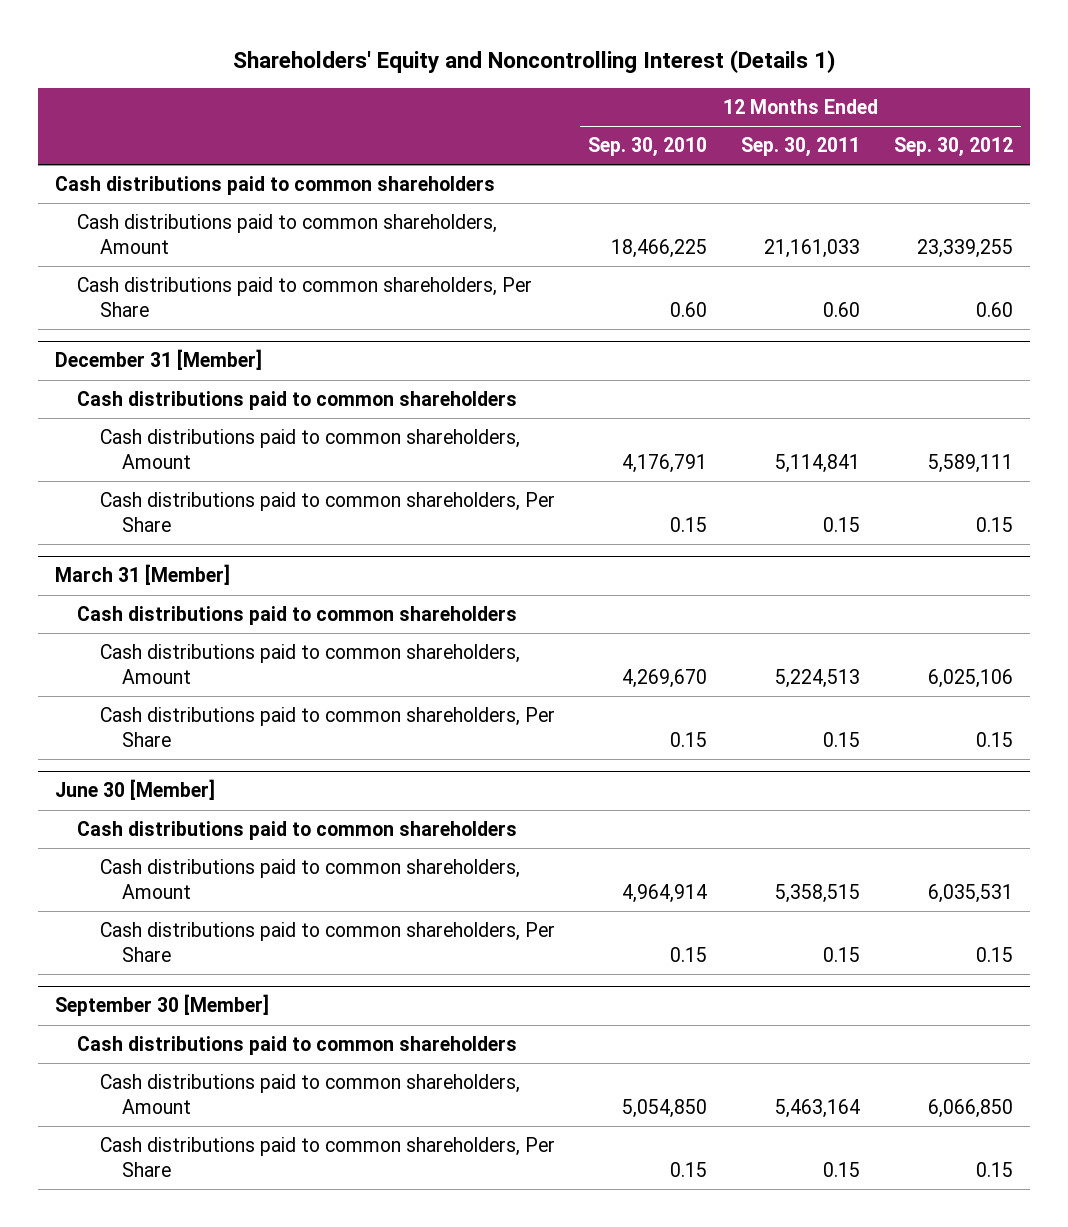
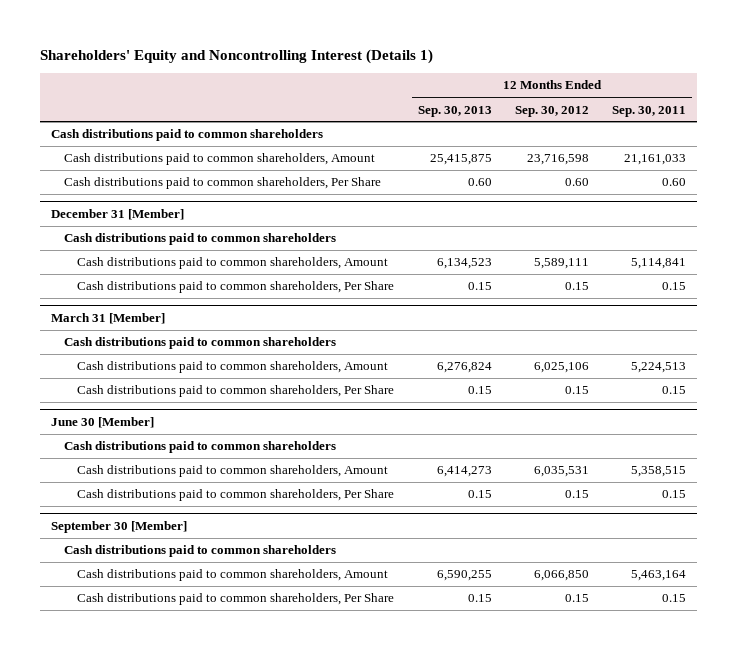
- | 12 Months Ended Sep. 30, 2010 | 12 Months Ended Sep. 30, 2011 | 12 Months Ended Sep. 30, 2012
+ | 12 Months Ended Sep. 30, 2013 | 12 Months Ended Sep. 30, 2012 | 12 Months Ended Sep. 30, 2011
- Cash distributions paid to common shareholders, Amount | 18,466,225 | 21,161,033 | 23,339,255
+ Cash distributions paid to common shareholders, Amount | 25,415,875 | 23,716,598 | 21,161,033

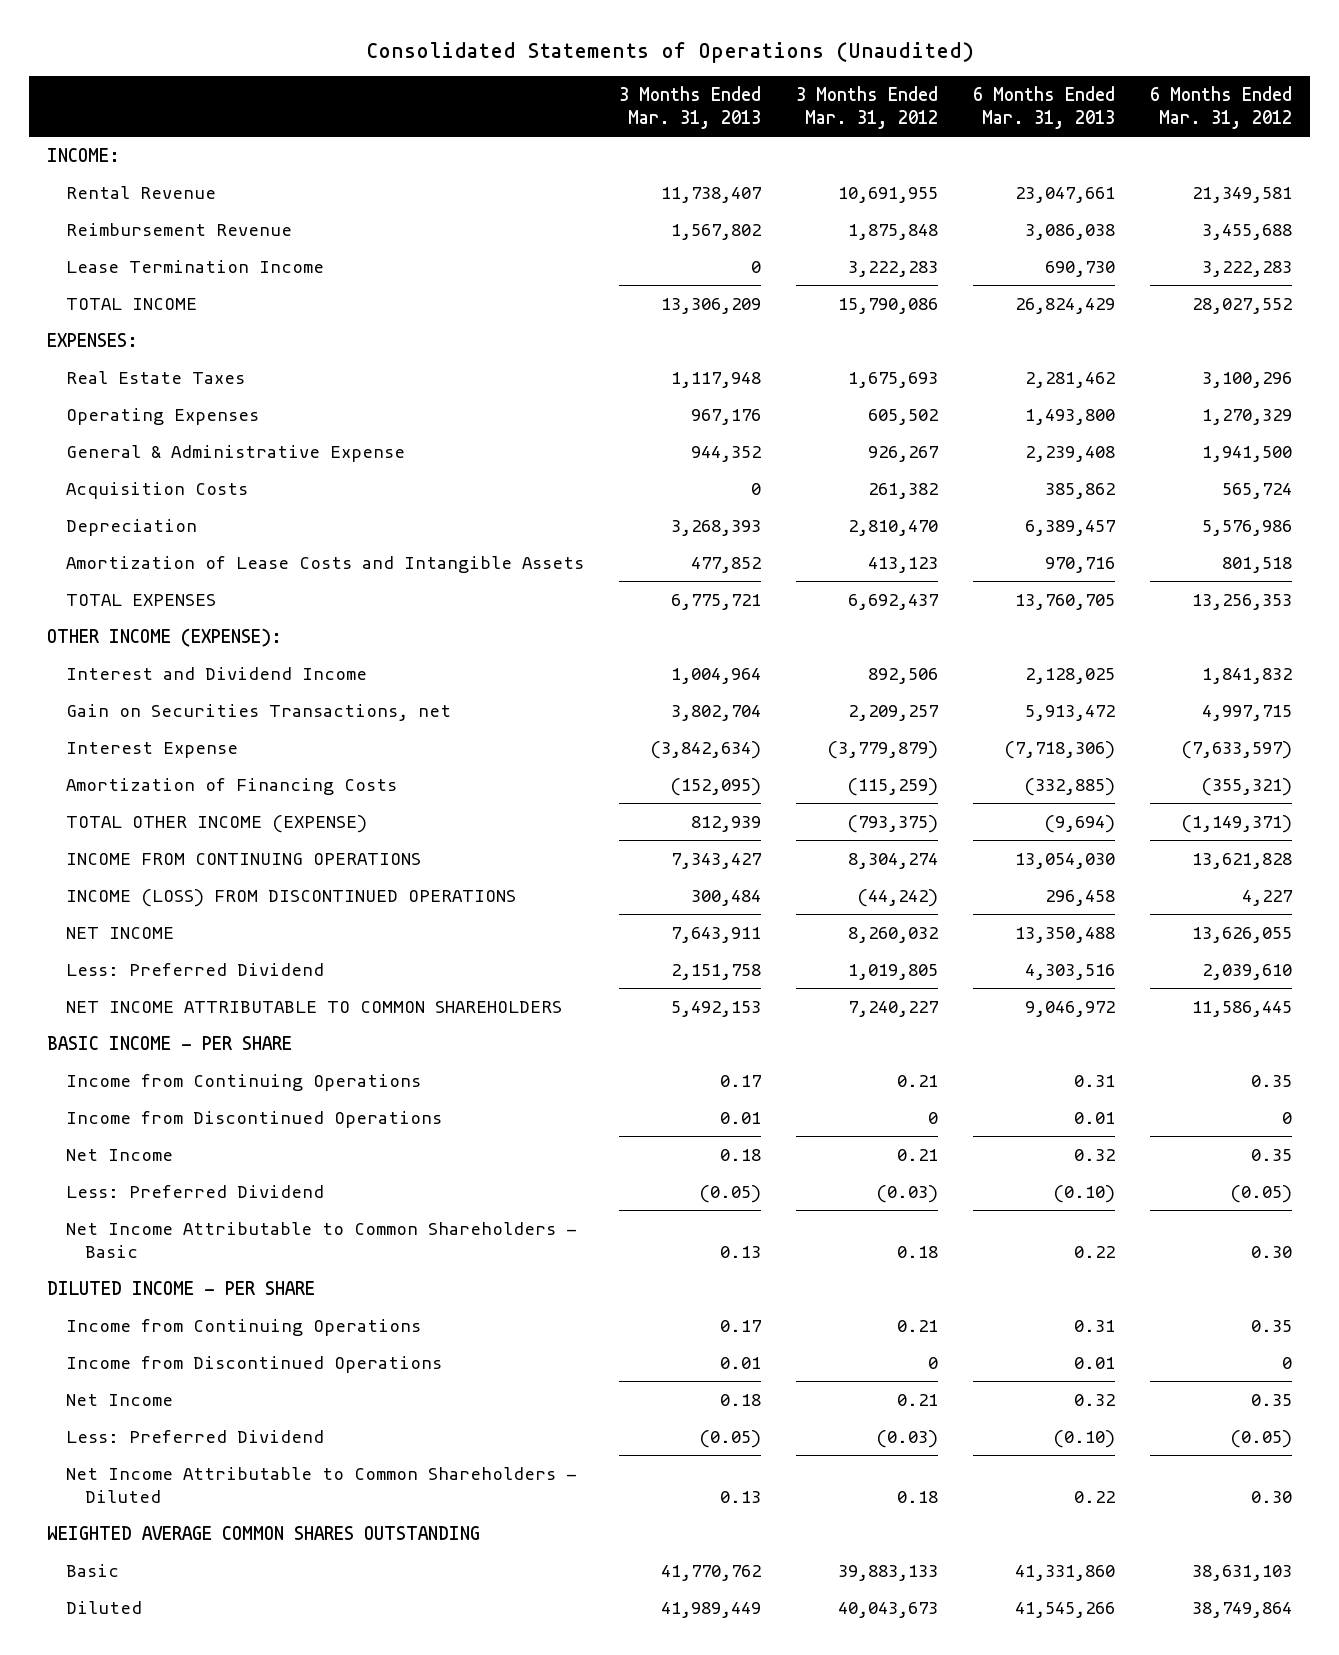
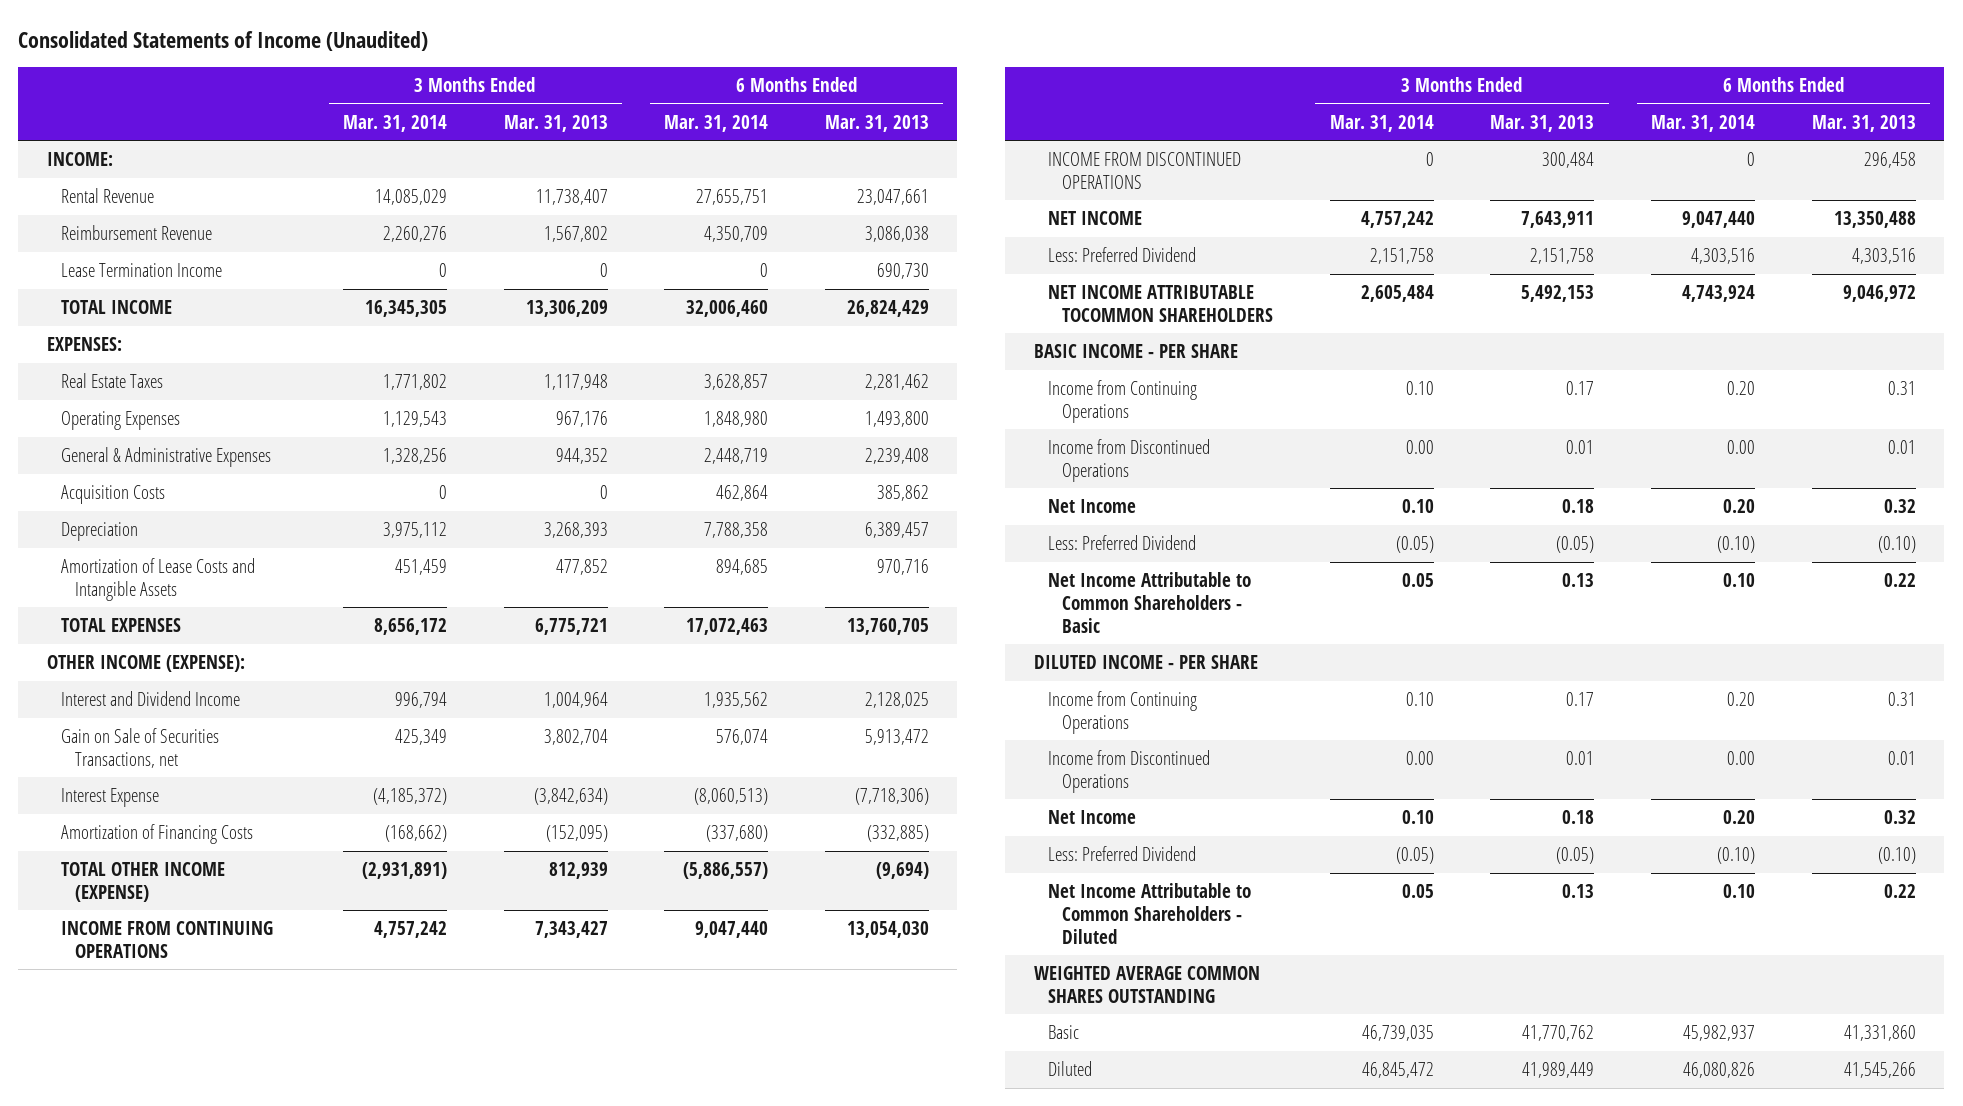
- Consolidated Statements of Operations (Unaudited)
+ Consolidated Statements of Income (Unaudited)
- | 3 Months Ended Mar. 31, 2013 | 3 Months Ended Mar. 31, 2012 | 6 Months Ended Mar. 31, 2013 | 6 Months Ended Mar. 31, 2012
+ | 3 Months Ended Mar. 31, 2014 | 3 Months Ended Mar. 31, 2013 | 6 Months Ended Mar. 31, 2014 | 6 Months Ended Mar. 31, 2013
- General & Administrative Expense | 944,352 | 926,267 | 2,239,408 | 1,941,500
+ General & Administrative Expenses | 1,328,256 | 944,352 | 2,448,719 | 2,239,408
- Gain on Securities Transactions, net | 3,802,704 | 2,209,257 | 5,913,472 | 4,997,715
+ Gain on Sale of Securities Transactions, net | 425,349 | 3,802,704 | 576,074 | 5,913,472
- INCOME (LOSS) FROM DISCONTINUED OPERATIONS | 300,484 | (44,242) | 296,458 | 4,227
+ INCOME FROM DISCONTINUED OPERATIONS | 0 | 300,484 | 0 | 296,458
- NET INCOME ATTRIBUTABLE TO COMMON SHAREHOLDERS | 5,492,153 | 7,240,227 | 9,046,972 | 11,586,445
+ NET INCOME ATTRIBUTABLE TOCOMMON SHAREHOLDERS | 2,605,484 | 5,492,153 | 4,743,924 | 9,046,972

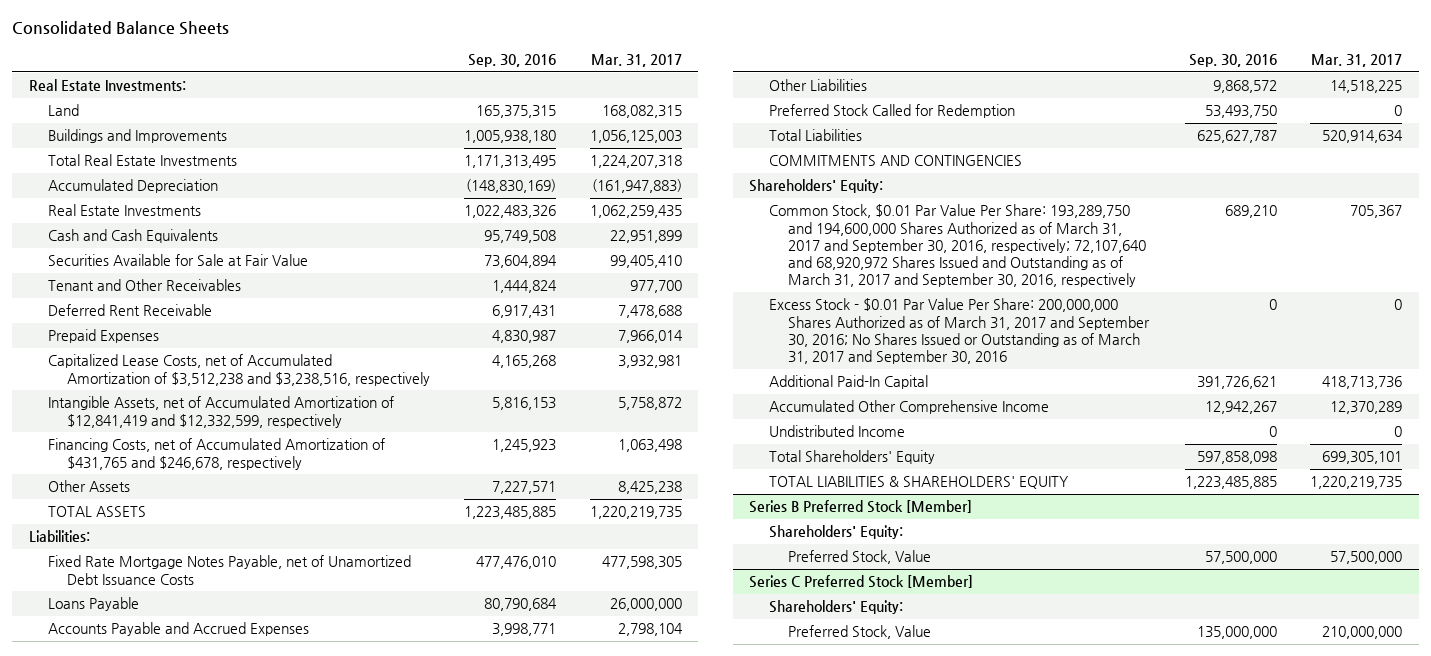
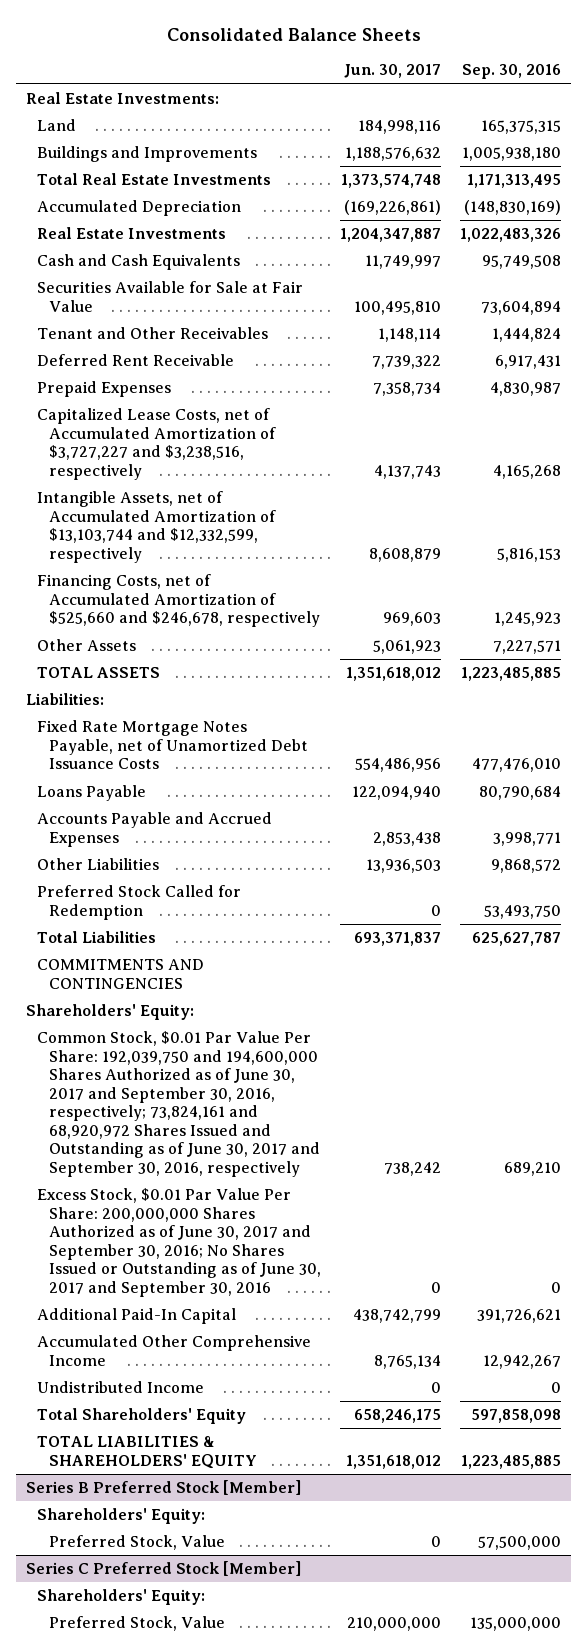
- | Sep. 30, 2016 | Mar. 31, 2017
+ | Jun. 30, 2017 | Sep. 30, 2016
- Capitalized Lease Costs, net of Accumulated Amortization of $3,512,238 and $3,238,516, respectively | 4,165,268 | 3,932,981
- Intangible Assets, net of Accumulated Amortization of $12,841,419 and $12,332,599, respectively | 5,816,153 | 5,758,872
- Financing Costs, net of Accumulated Amortization of $431,765 and $246,678, respectively | 1,245,923 | 1,063,498
+ Capitalized Lease Costs, net of Accumulated Amortization of $3,727,227 and $3,238,516, respectively | 4,137,743 | 4,165,268
+ Intangible Assets, net of Accumulated Amortization of $13,103,744 and $12,332,599, respectively | 8,608,879 | 5,816,153
+ Financing Costs, net of Accumulated Amortization of $525,660 and $246,678, respectively | 969,603 | 1,245,923
- Common Stock, $0.01 Par Value Per Share: 193,289,750 and 194,600,000 Shares Authorized as of March 31, 2017 and September 30, 2016, respectively; 72,107,640 and 68,920,972 Shares Issued and Outstanding as of March 31, 2017 and September 30, 2016, respectively | 689,210 | 705,367
- Excess Stock - $0.01 Par Value Per Share: 200,000,000 Shares Authorized as of March 31, 2017 and September 30, 2016; No Shares Issued or Outstanding as of March 31, 2017 and September 30, 2016 | 0 | 0
+ Common Stock, $0.01 Par Value Per Share: 192,039,750 and 194,600,000 Shares Authorized as of June 30, 2017 and September 30, 2016, respectively; 73,824,161 and 68,920,972 Shares Issued and Outstanding as of June 30, 2017 and September 30, 2016, respectively | 738,242 | 689,210
+ Excess Stock, $0.01 Par Value Per Share: 200,000,000 Shares Authorized as of June 30, 2017 and September 30, 2016; No Shares Issued or Outstanding as of June 30, 2017 and September 30, 2016 | 0 | 0

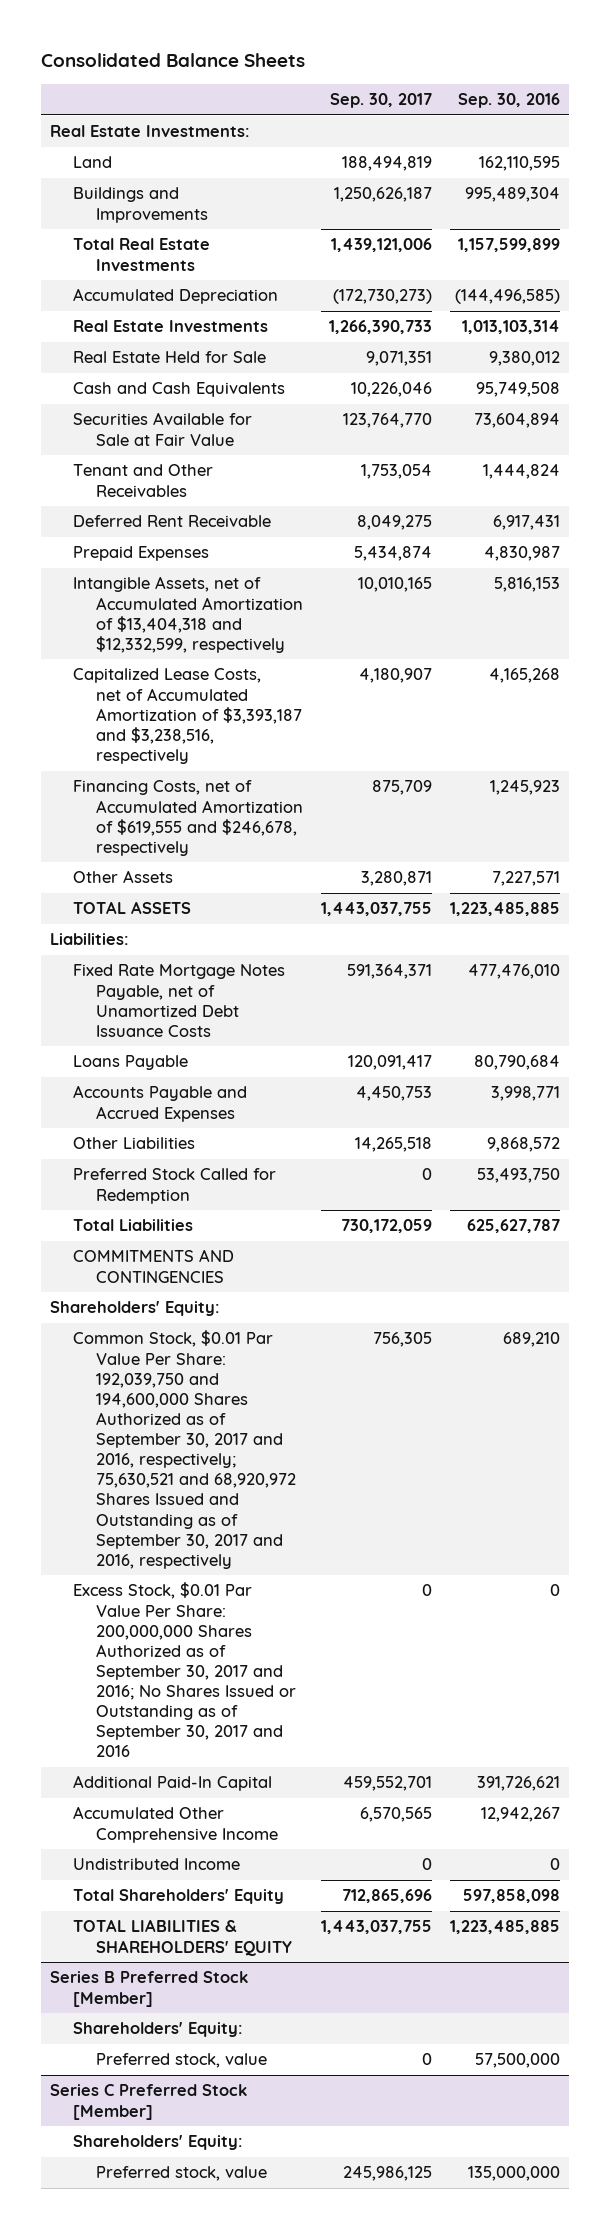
- | Jun. 30, 2017 | Sep. 30, 2016
+ | Sep. 30, 2017 | Sep. 30, 2016
- Land | 184,998,116 | 165,375,315
- Buildings and Improvements | 1,188,576,632 | 1,005,938,180
- Total Real Estate Investments | 1,373,574,748 | 1,171,313,495
- Accumulated Depreciation | (169,226,861) | (148,830,169)
- Real Estate Investments | 1,204,347,887 | 1,022,483,326
+ Land | 188,494,819 | 162,110,595
+ Buildings and Improvements | 1,250,626,187 | 995,489,304
+ Total Real Estate Investments | 1,439,121,006 | 1,157,599,899
+ Accumulated Depreciation | (172,730,273) | (144,496,585)
+ Real Estate Investments | 1,266,390,733 | 1,013,103,314
+ Real Estate Held for Sale | 9,071,351 | 9,380,012
- Capitalized Lease Costs, net of Accumulated Amortization of $3,727,227 and $3,238,516, respectively | 4,137,743 | 4,165,268
- Intangible Assets, net of Accumulated Amortization of $13,103,744 and $12,332,599, respectively | 8,608,879 | 5,816,153
- Financing Costs, net of Accumulated Amortization of $525,660 and $246,678, respectively | 969,603 | 1,245,923
+ Intangible Assets, net of Accumulated Amortization of $13,404,318 and $12,332,599, respectively | 10,010,165 | 5,816,153
+ Capitalized Lease Costs, net of Accumulated Amortization of $3,393,187 and $3,238,516, respectively | 4,180,907 | 4,165,268
+ Financing Costs, net of Accumulated Amortization of $619,555 and $246,678, respectively | 875,709 | 1,245,923
- Common Stock, $0.01 Par Value Per Share: 192,039,750 and 194,600,000 Shares Authorized as of June 30, 2017 and September 30, 2016, respectively; 73,824,161 and 68,920,972 Shares Issued and Outstanding as of June 30, 2017 and September 30, 2016, respectively | 738,242 | 689,210
- Excess Stock, $0.01 Par Value Per Share: 200,000,000 Shares Authorized as of June 30, 2017 and September 30, 2016; No Shares Issued or Outstanding as of June 30, 2017 and September 30, 2016 | 0 | 0
+ Common Stock, $0.01 Par Value Per Share: 192,039,750 and 194,600,000 Shares Authorized as of September 30, 2017 and 2016, respectively; 75,630,521 and 68,920,972 Shares Issued and Outstanding as of September 30, 2017 and 2016, respectively | 756,305 | 689,210
+ Excess Stock, $0.01 Par Value Per Share: 200,000,000 Shares Authorized as of September 30, 2017 and 2016; No Shares Issued or Outstanding as of September 30, 2017 and 2016 | 0 | 0
@ Series B Preferred Stock [Member]
- Preferred Stock, Value | 0 | 57,500,000
+ Preferred stock, value | 0 | 57,500,000
@ Series C Preferred Stock [Member]
- Preferred Stock, Value | 210,000,000 | 135,000,000
+ Preferred stock, value | 245,986,125 | 135,000,000

